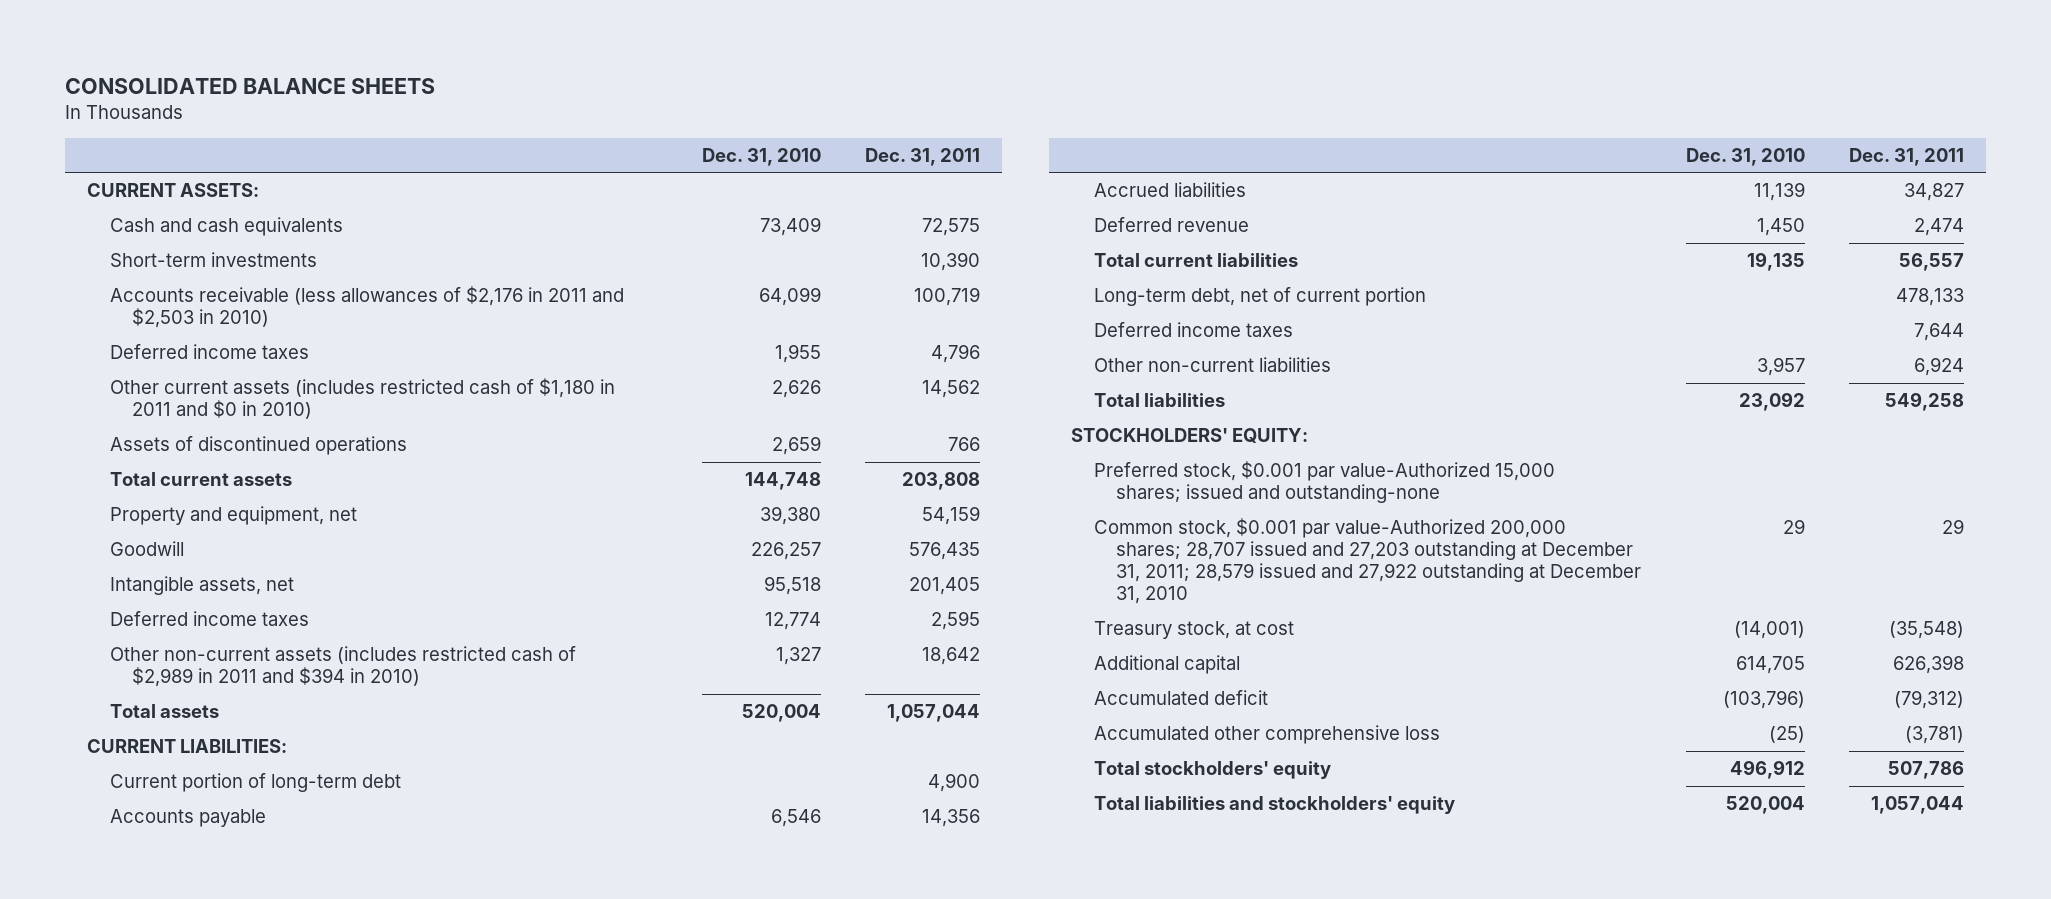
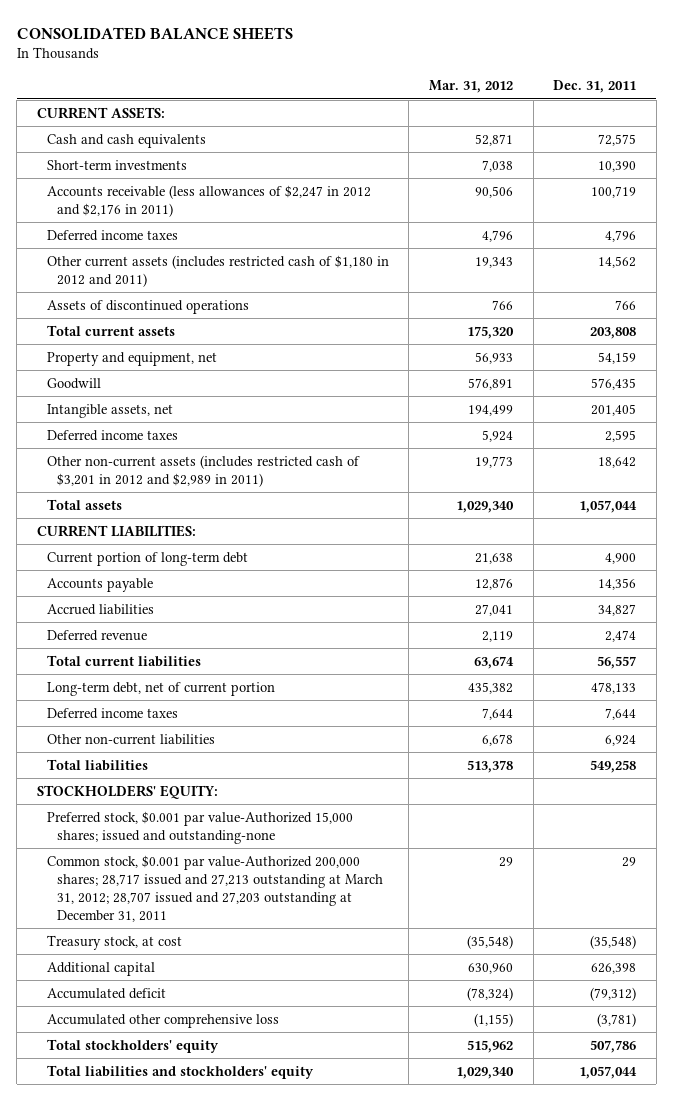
- | Dec. 31, 2010 | Dec. 31, 2011
+ | Mar. 31, 2012 | Dec. 31, 2011
- Accounts receivable (less allowances of $2,176 in 2011 and $2,503 in 2010) | 64,099 | 100,719
+ Accounts receivable (less allowances of $2,247 in 2012 and $2,176 in 2011) | 90,506 | 100,719
- Other current assets (includes restricted cash of $1,180 in 2011 and $0 in 2010) | 2,626 | 14,562
+ Other current assets (includes restricted cash of $1,180 in 2012 and 2011) | 19,343 | 14,562
- Other non-current assets (includes restricted cash of $2,989 in 2011 and $394 in 2010) | 1,327 | 18,642
+ Other non-current assets (includes restricted cash of $3,201 in 2012 and $2,989 in 2011) | 19,773 | 18,642
- Common stock, $0.001 par value-Authorized 200,000 shares; 28,707 issued and 27,203 outstanding at December 31, 2011; 28,579 issued and 27,922 outstanding at December 31, 2010 | 29 | 29
+ Common stock, $0.001 par value-Authorized 200,000 shares; 28,717 issued and 27,213 outstanding at March 31, 2012; 28,707 issued and 27,203 outstanding at December 31, 2011 | 29 | 29

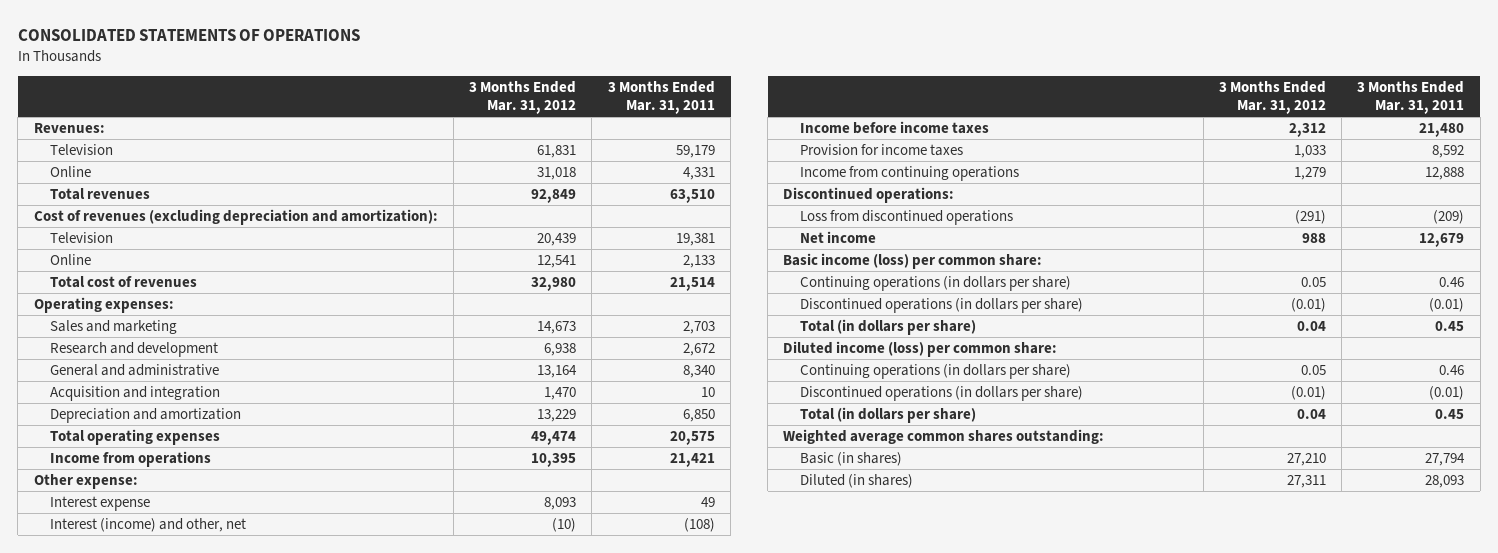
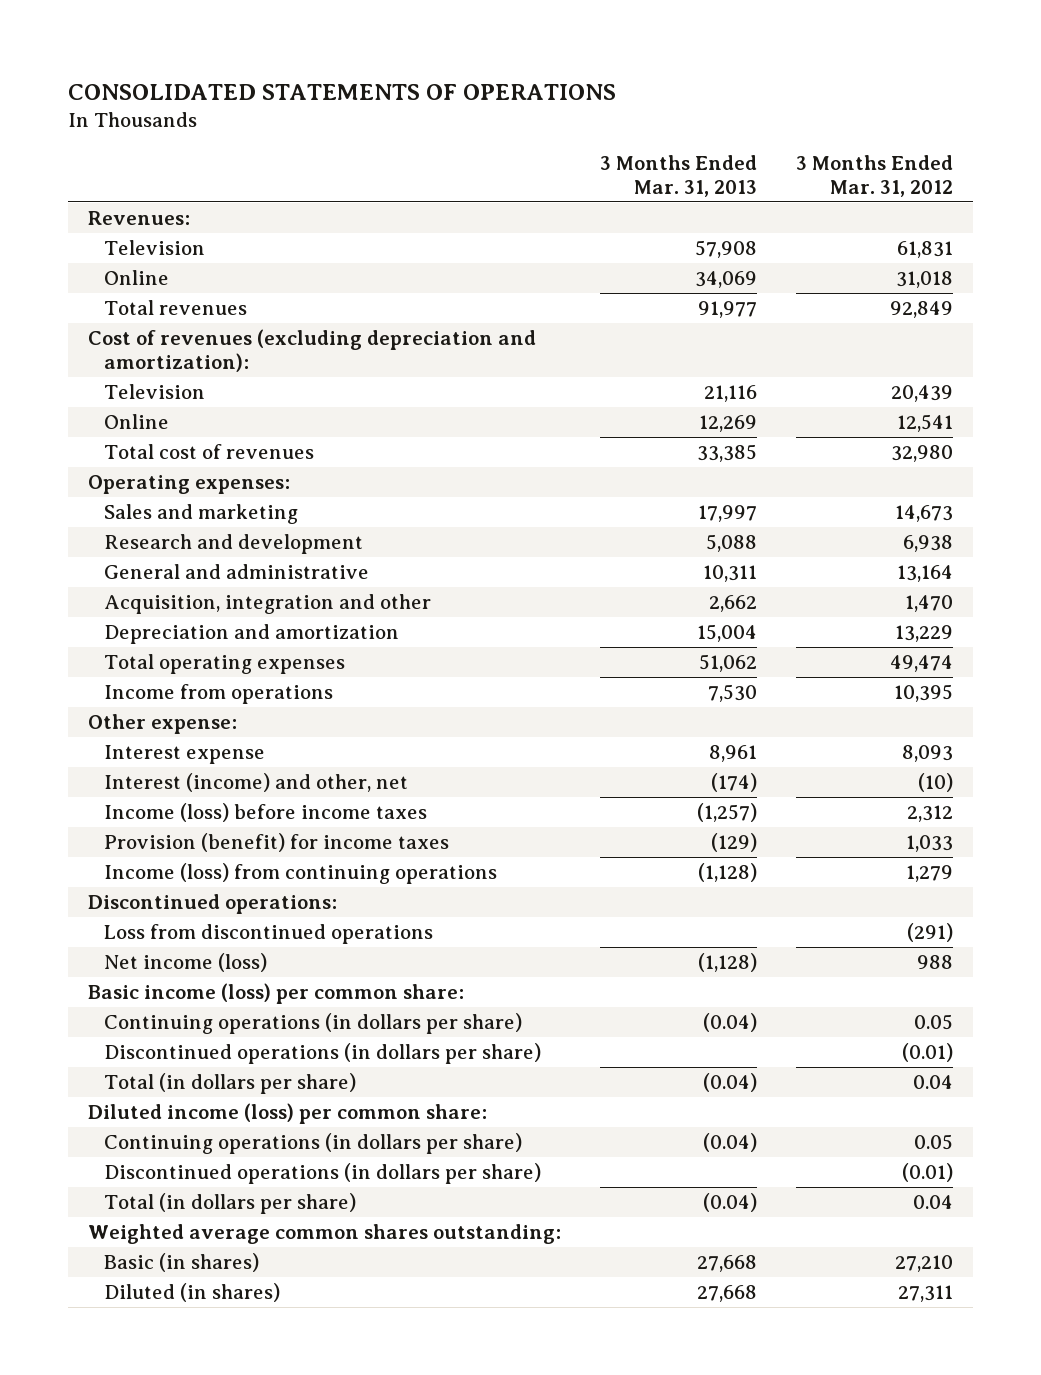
- | 3 Months Ended Mar. 31, 2012 | 3 Months Ended Mar. 31, 2011
+ | 3 Months Ended Mar. 31, 2013 | 3 Months Ended Mar. 31, 2012
- Acquisition and integration | 1,470 | 10
+ Acquisition, integration and other | 2,662 | 1,470
- Income before income taxes | 2,312 | 21,480
- Provision for income taxes | 1,033 | 8,592
- Income from continuing operations | 1,279 | 12,888
+ Income (loss) before income taxes | (1,257) | 2,312
+ Provision (benefit) for income taxes | (129) | 1,033
+ Income (loss) from continuing operations | (1,128) | 1,279
- Net income | 988 | 12,679
+ Net income (loss) | (1,128) | 988

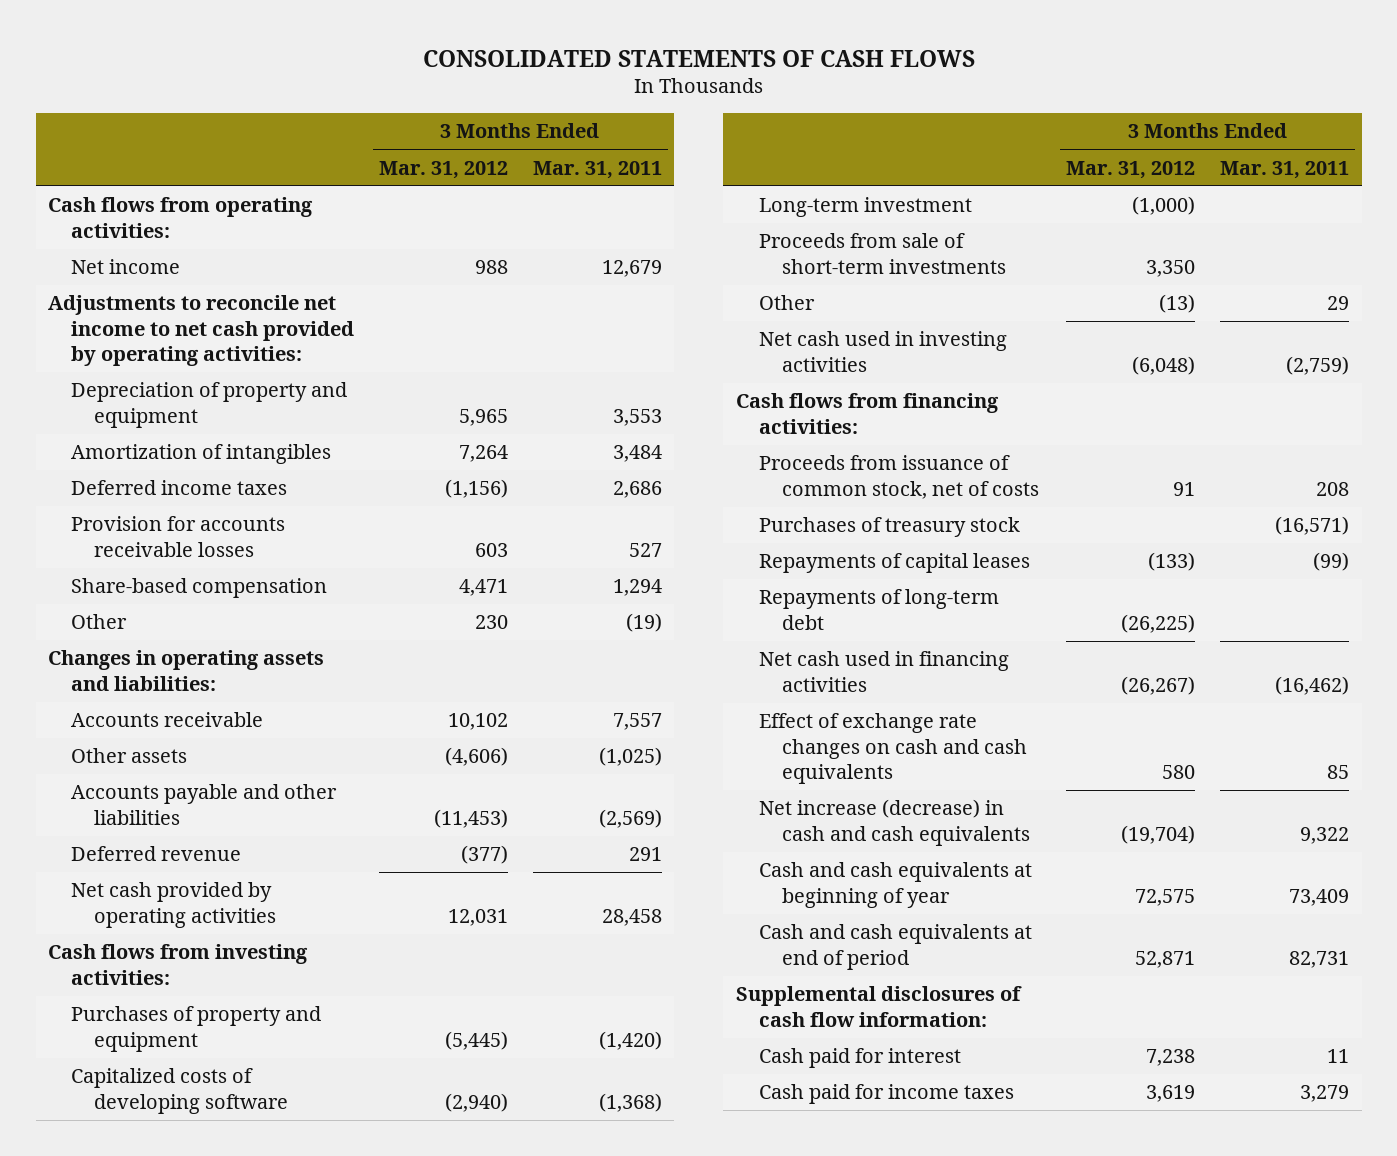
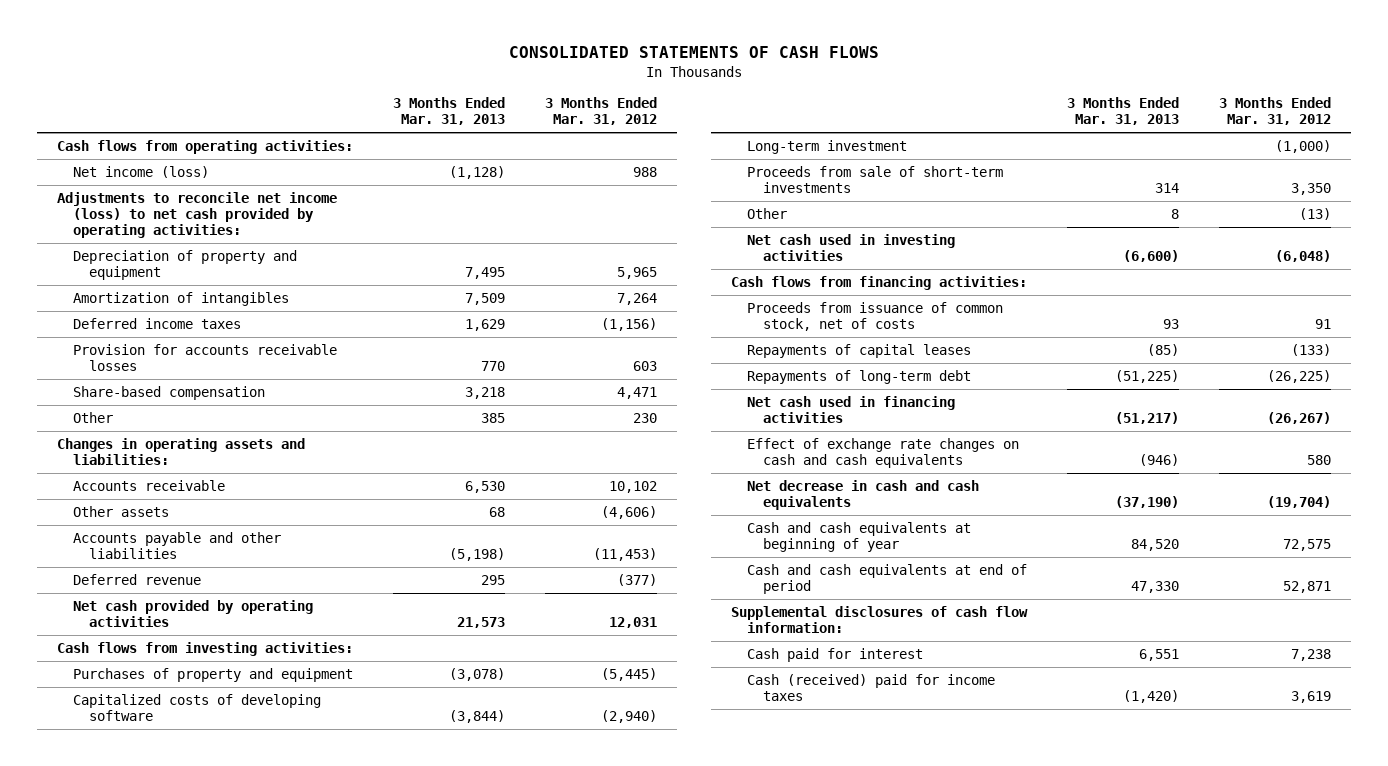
- | 3 Months Ended Mar. 31, 2012 | 3 Months Ended Mar. 31, 2011
+ | 3 Months Ended Mar. 31, 2013 | 3 Months Ended Mar. 31, 2012
- Net income | 988 | 12,679
- Adjustments to reconcile net income to net cash provided by operating activities:
+ Net income (loss) | (1,128) | 988
+ Adjustments to reconcile net income (loss) to net cash provided by operating activities:
- Purchases of treasury stock | | (16,571)
- Net increase (decrease) in cash and cash equivalents | (19,704) | 9,322
+ Net decrease in cash and cash equivalents | (37,190) | (19,704)
- Cash paid for income taxes | 3,619 | 3,279
+ Cash (received) paid for income taxes | (1,420) | 3,619

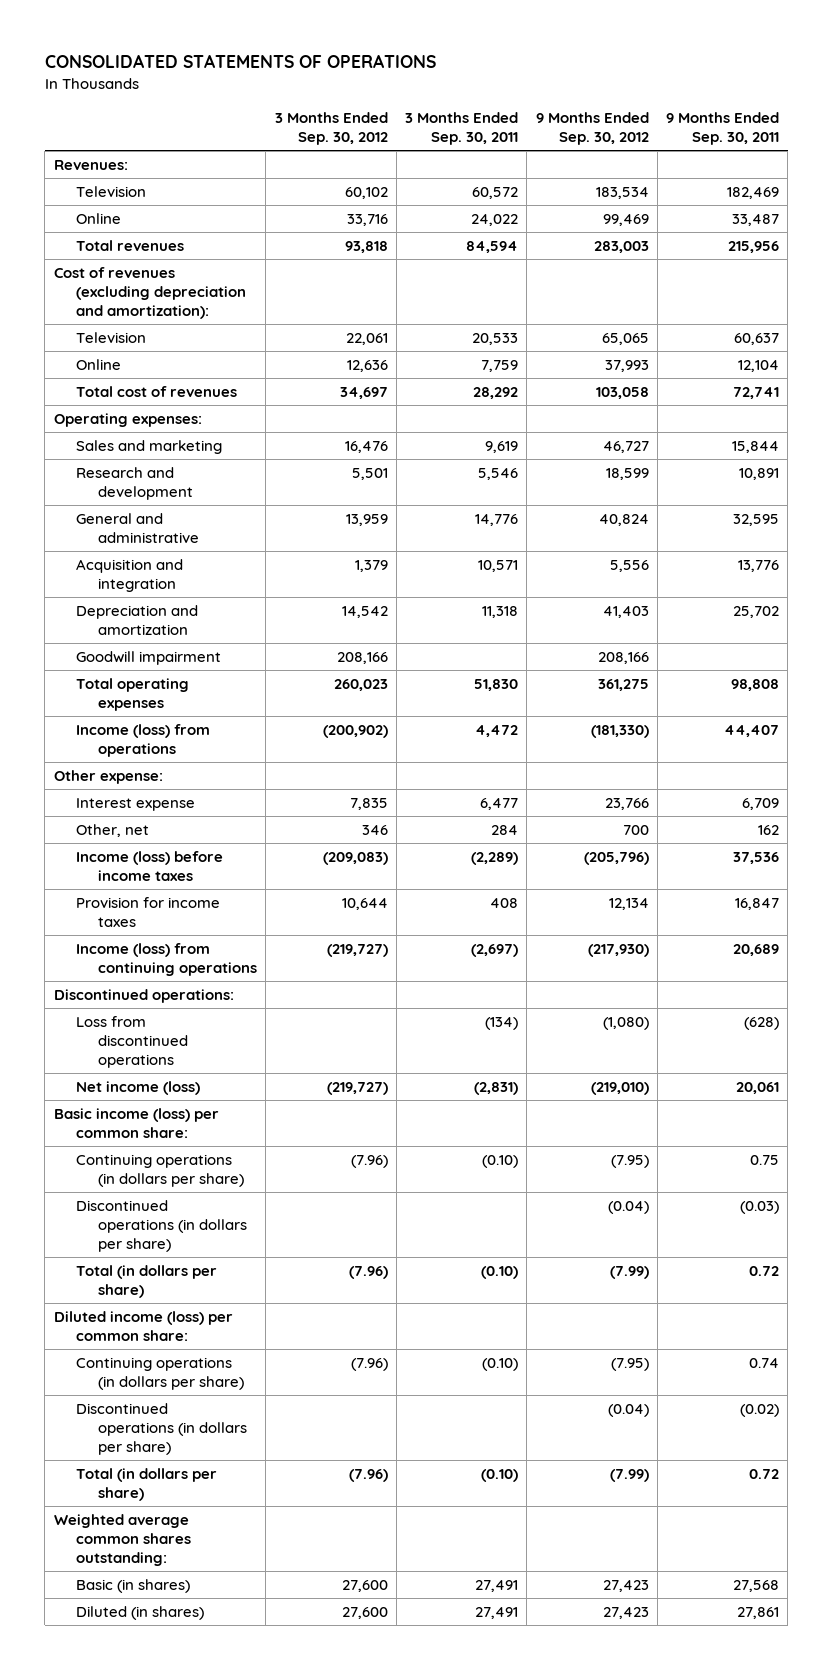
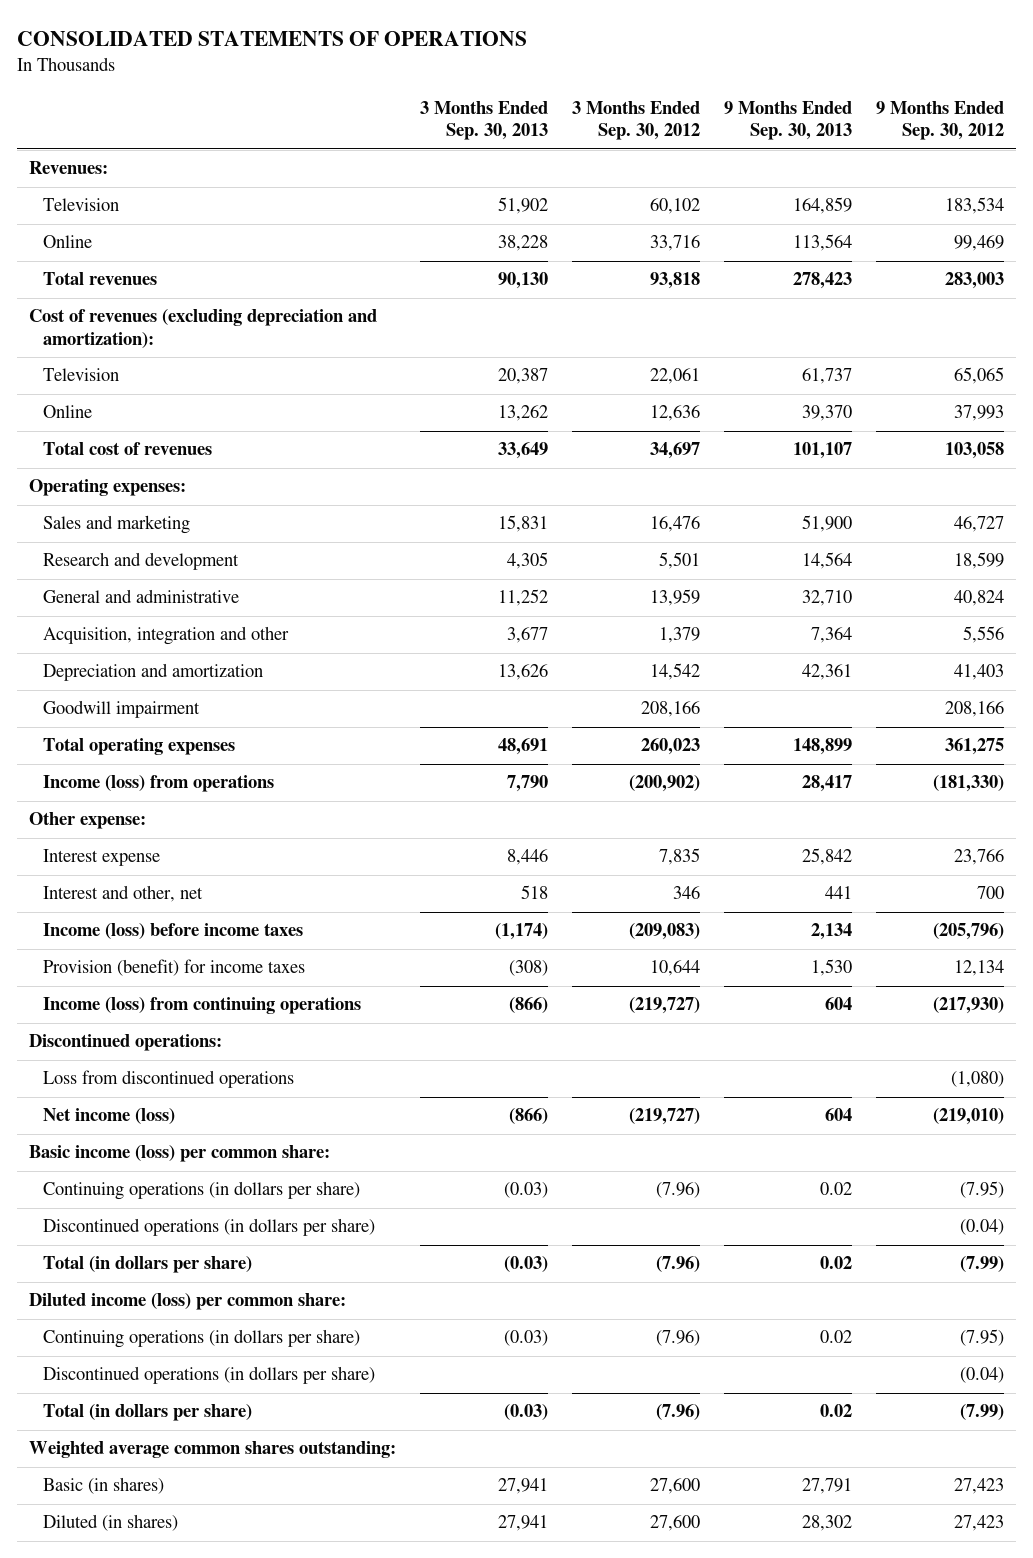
- | 3 Months Ended Sep. 30, 2012 | 3 Months Ended Sep. 30, 2011 | 9 Months Ended Sep. 30, 2012 | 9 Months Ended Sep. 30, 2011
+ | 3 Months Ended Sep. 30, 2013 | 3 Months Ended Sep. 30, 2012 | 9 Months Ended Sep. 30, 2013 | 9 Months Ended Sep. 30, 2012
- Acquisition and integration | 1,379 | 10,571 | 5,556 | 13,776
+ Acquisition, integration and other | 3,677 | 1,379 | 7,364 | 5,556
- Other, net | 346 | 284 | 700 | 162
+ Interest and other, net | 518 | 346 | 441 | 700
- Provision for income taxes | 10,644 | 408 | 12,134 | 16,847
+ Provision (benefit) for income taxes | (308) | 10,644 | 1,530 | 12,134

